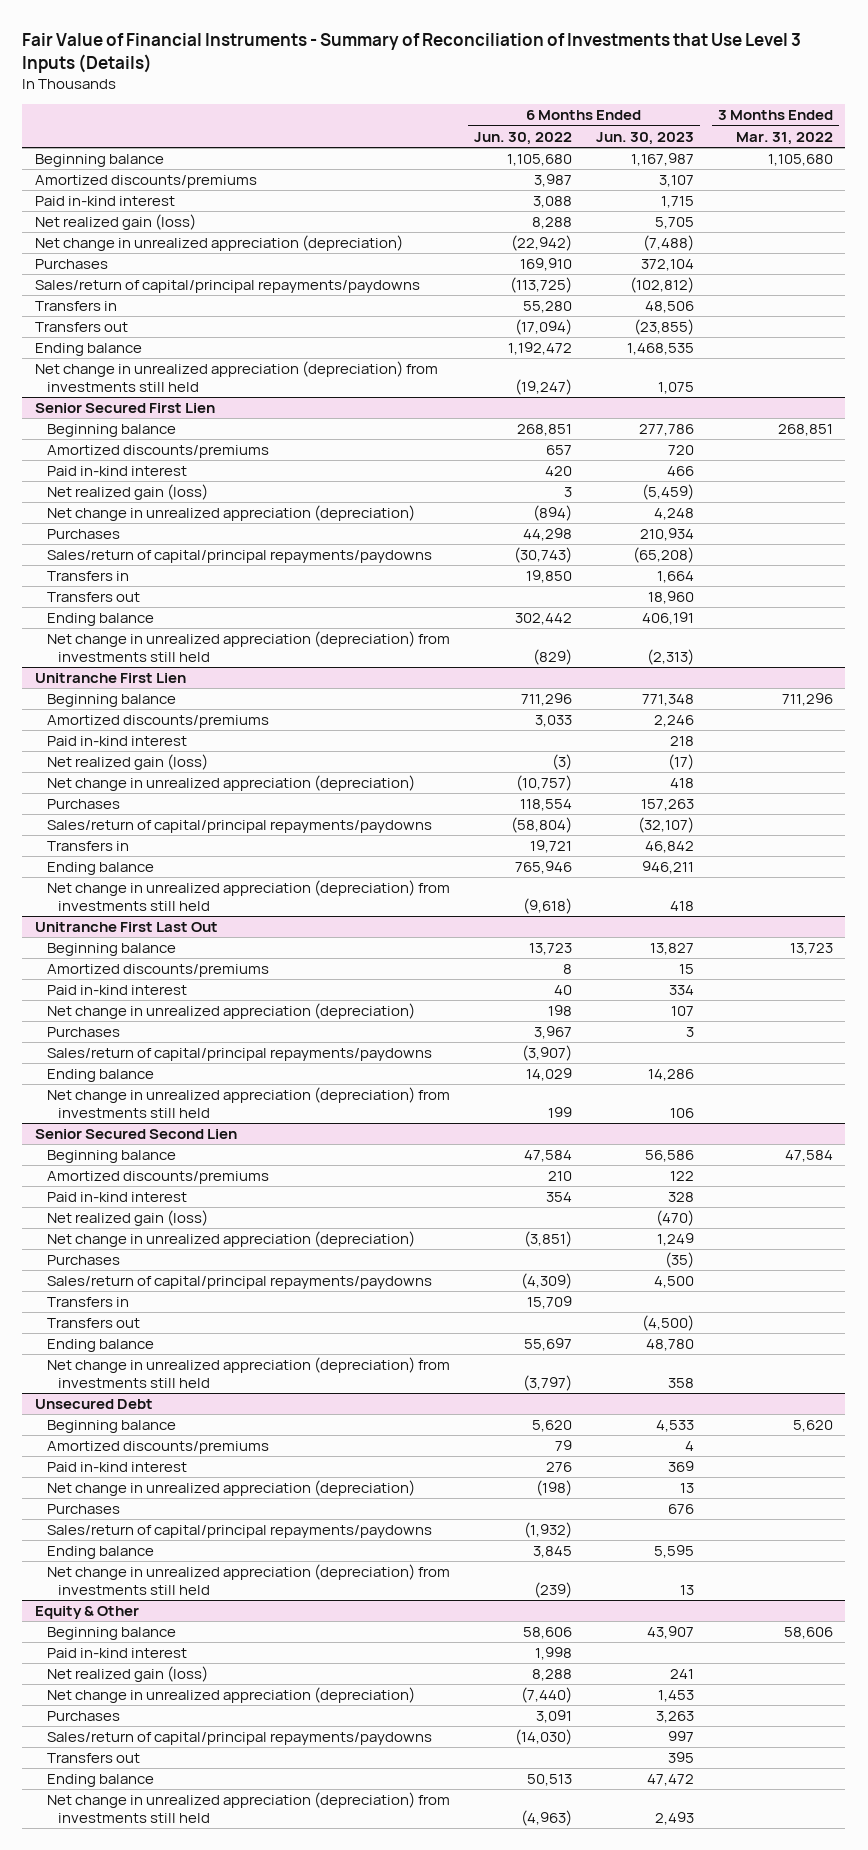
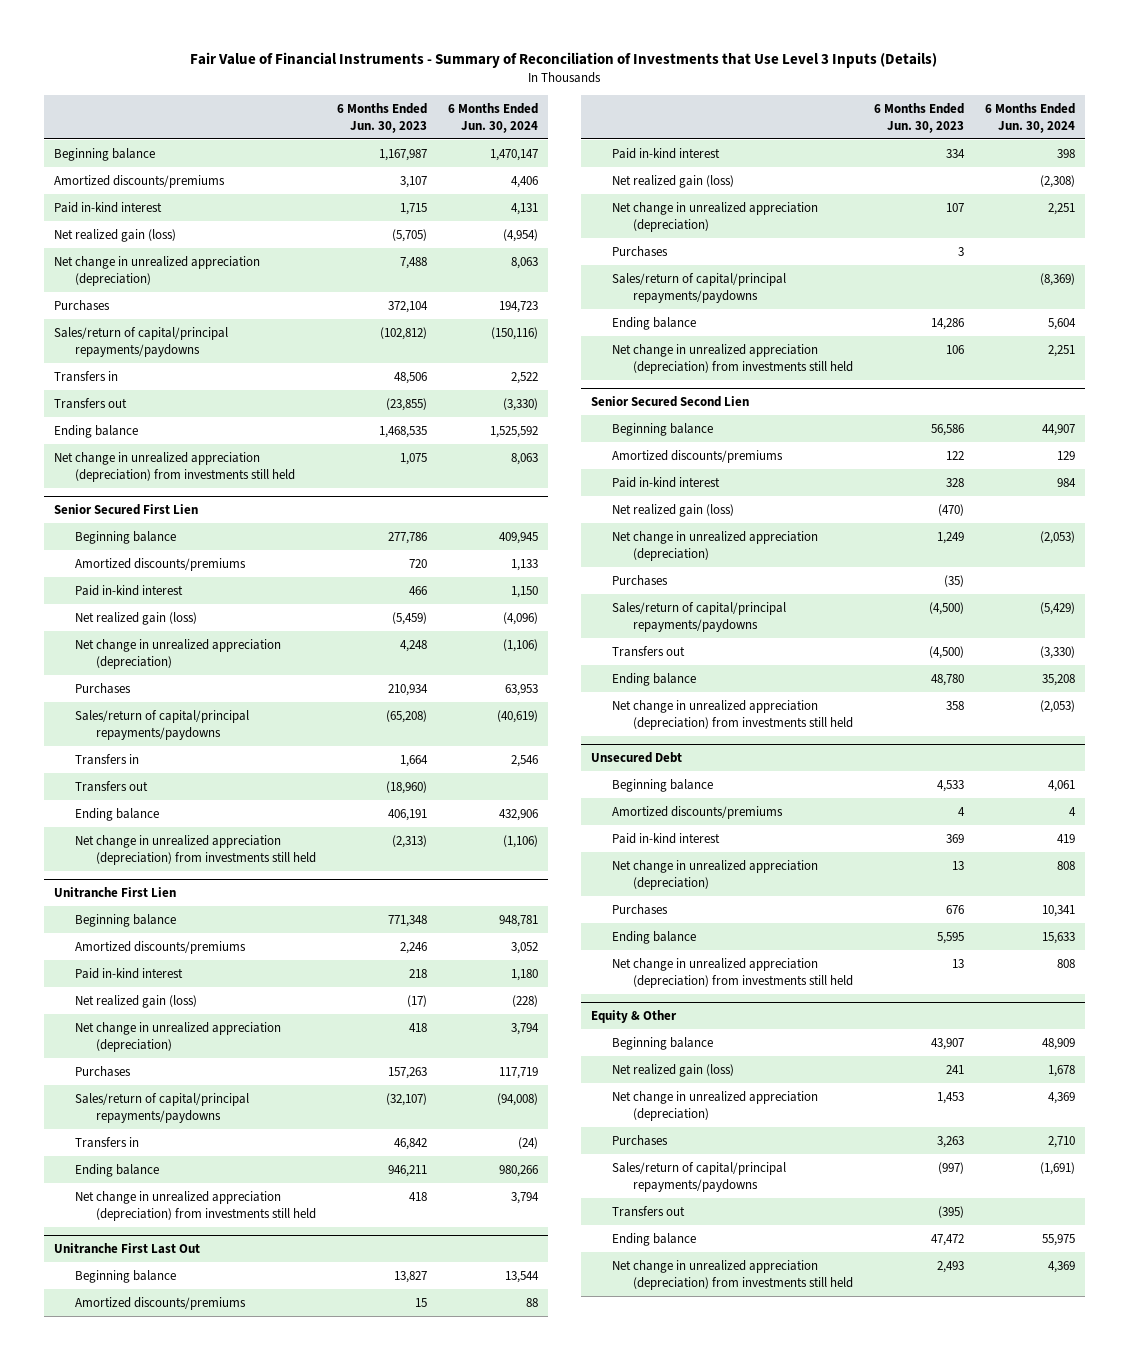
- | 6 Months Ended Jun. 30, 2022 | 6 Months Ended Jun. 30, 2023 | 3 Months Ended Mar. 31, 2022
+ | 6 Months Ended Jun. 30, 2023 | 6 Months Ended Jun. 30, 2024
- Net realized gain (loss) | 8,288 | 5,705 |
- Net change in unrealized appreciation (depreciation) | (22,942) | (7,488) |
+ Net realized gain (loss) | (5,705) | (4,954)
+ Net change in unrealized appreciation (depreciation) | 7,488 | 8,063
@ Senior Secured First Lien
- Transfers out | | 18,960 |
+ Transfers out | (18,960) |
@ Unitranche First Last Out
+ Net realized gain (loss) | | (2,308)
@ Senior Secured Second Lien
- Sales/return of capital/principal repayments/paydowns | (4,309) | 4,500 |
- Transfers in | 15,709 | |
+ Sales/return of capital/principal repayments/paydowns | (4,500) | (5,429)
@ Unsecured Debt
- Sales/return of capital/principal repayments/paydowns | (1,932) | |
@ Equity & Other
- Paid in-kind interest | 1,998 | |
- Sales/return of capital/principal repayments/paydowns | (14,030) | 997 |
- Transfers out | | 395 |
+ Sales/return of capital/principal repayments/paydowns | (997) | (1,691)
+ Transfers out | (395) |

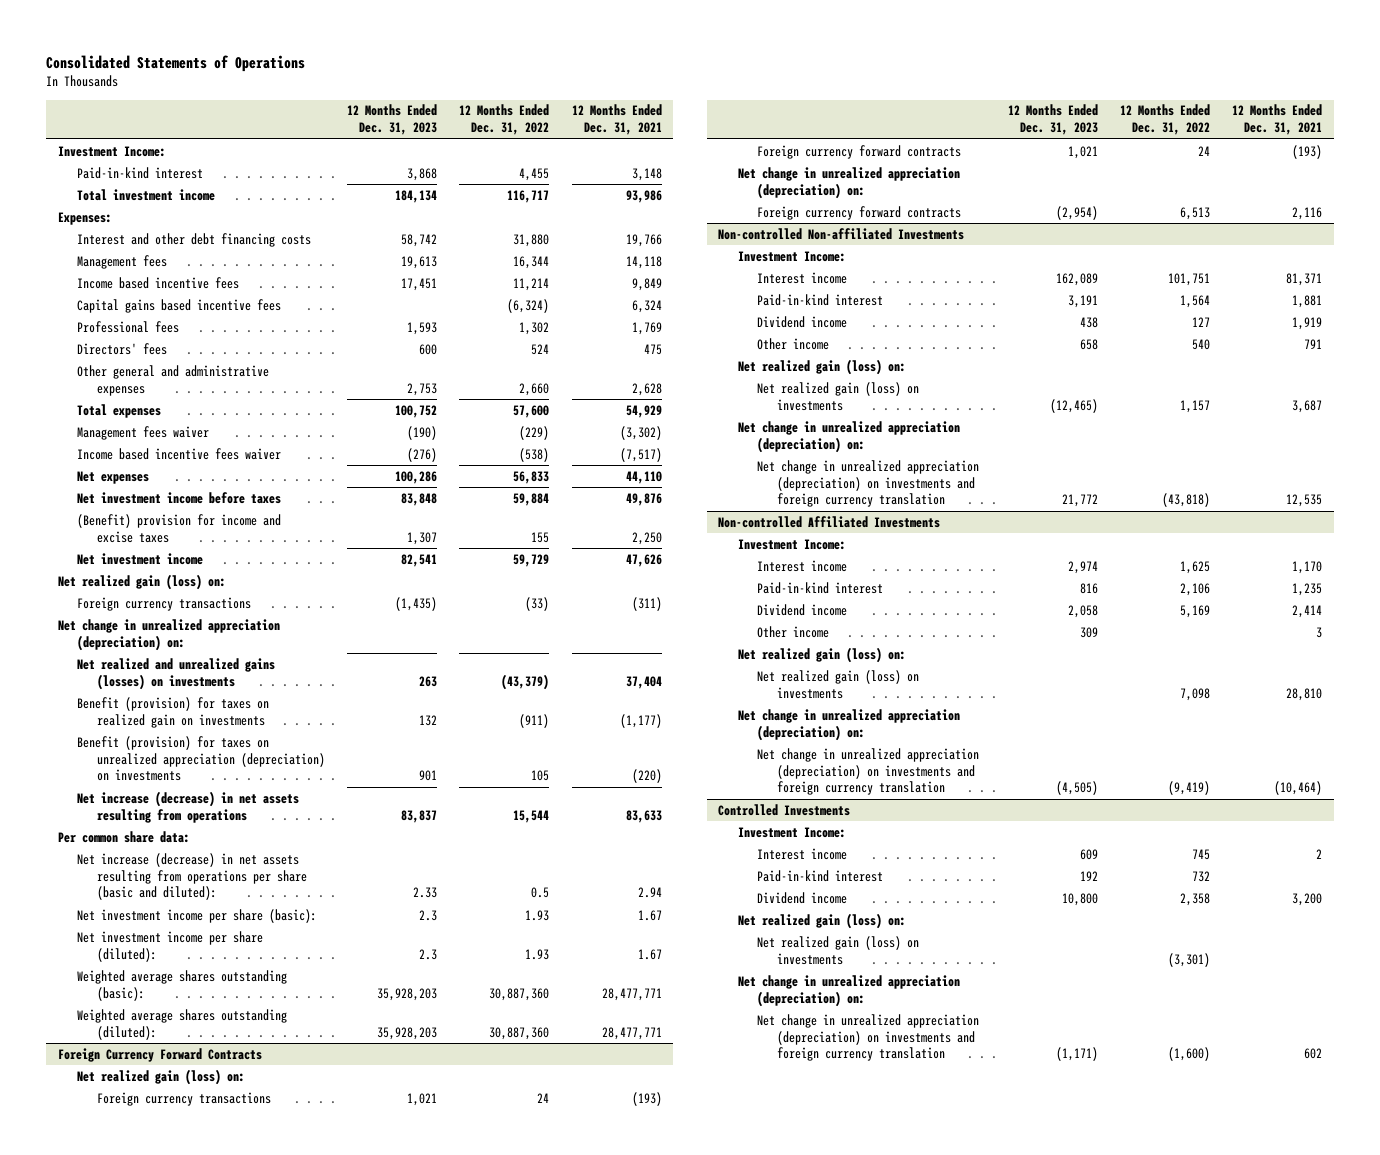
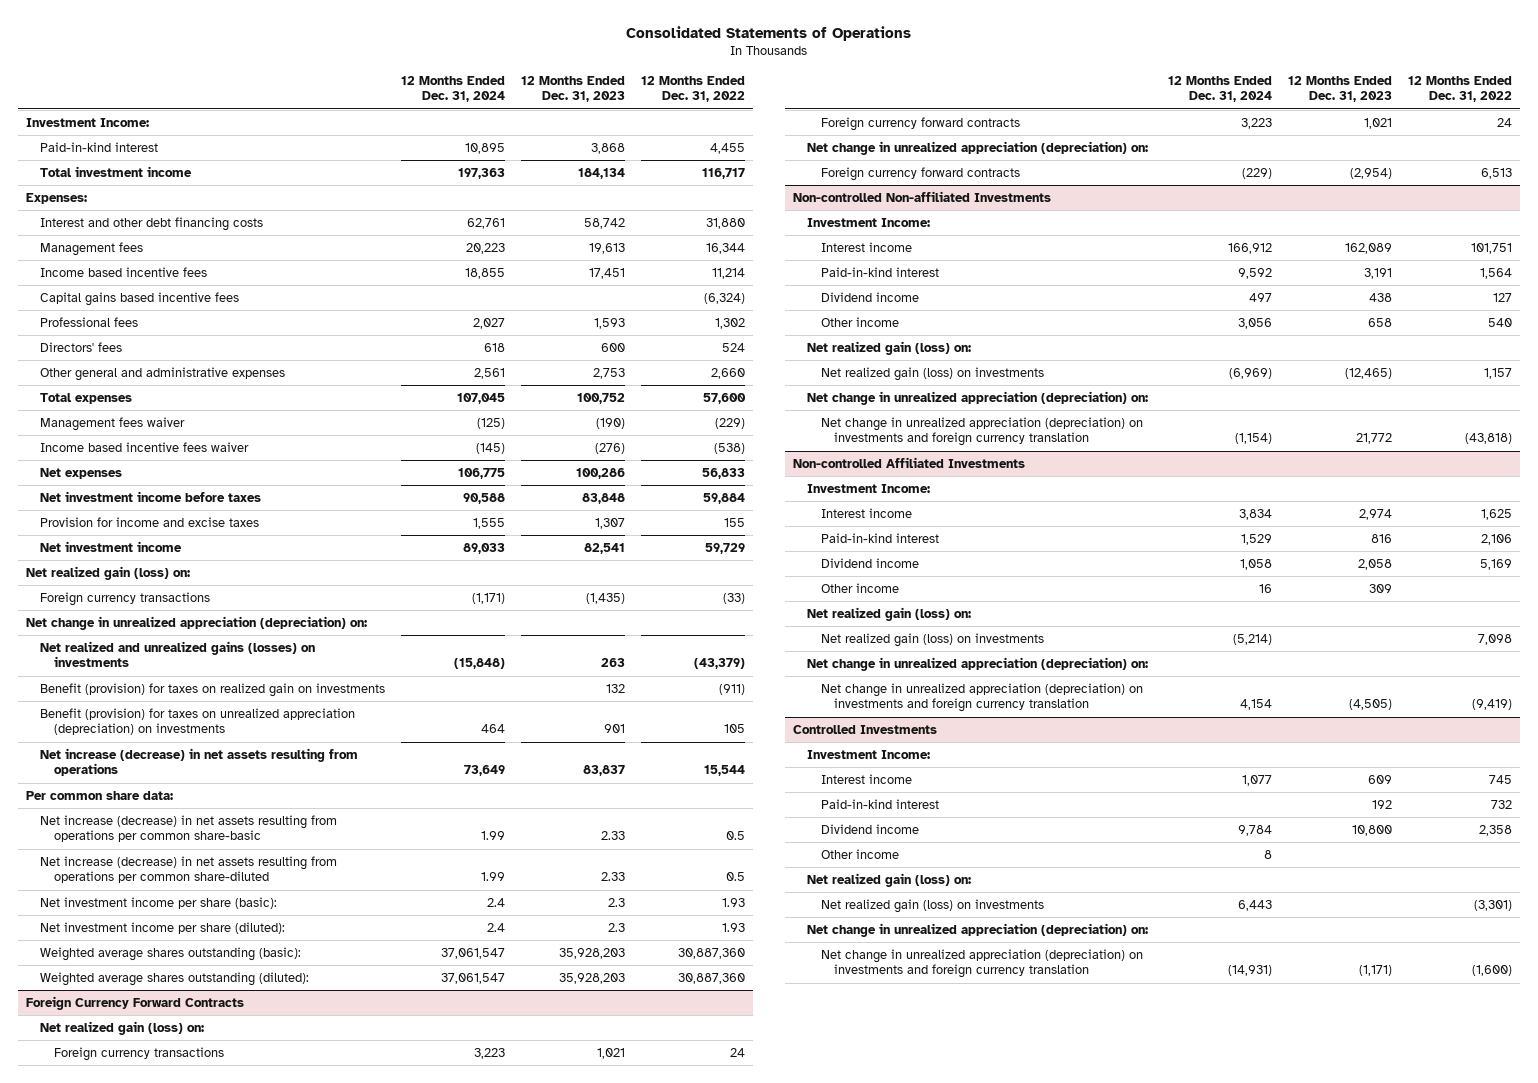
- | 12 Months Ended Dec. 31, 2023 | 12 Months Ended Dec. 31, 2022 | 12 Months Ended Dec. 31, 2021
+ | 12 Months Ended Dec. 31, 2024 | 12 Months Ended Dec. 31, 2023 | 12 Months Ended Dec. 31, 2022
- (Benefit) provision for income and excise taxes | 1,307 | 155 | 2,250
+ Provision for income and excise taxes | 1,555 | 1,307 | 155
- Net increase (decrease) in net assets resulting from operations per share (basic and diluted): | 2.33 | 0.5 | 2.94
+ Net increase (decrease) in net assets resulting from operations per common share-basic | 1.99 | 2.33 | 0.5
+ Net increase (decrease) in net assets resulting from operations per common share-diluted | 1.99 | 2.33 | 0.5
@ Controlled Investments
+ Other income | 8 | |

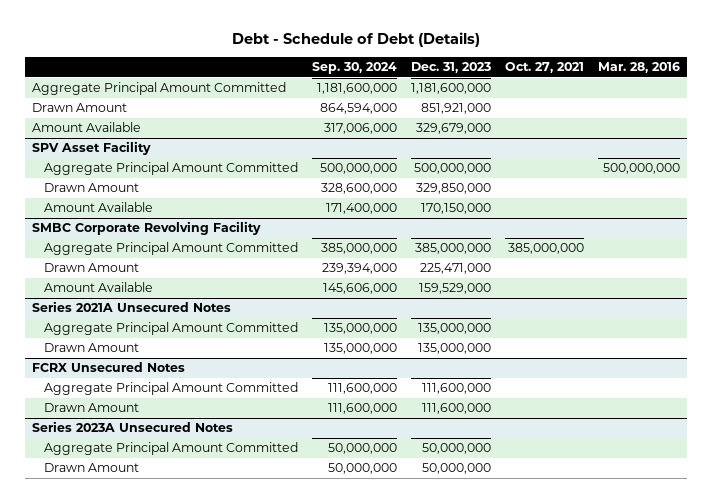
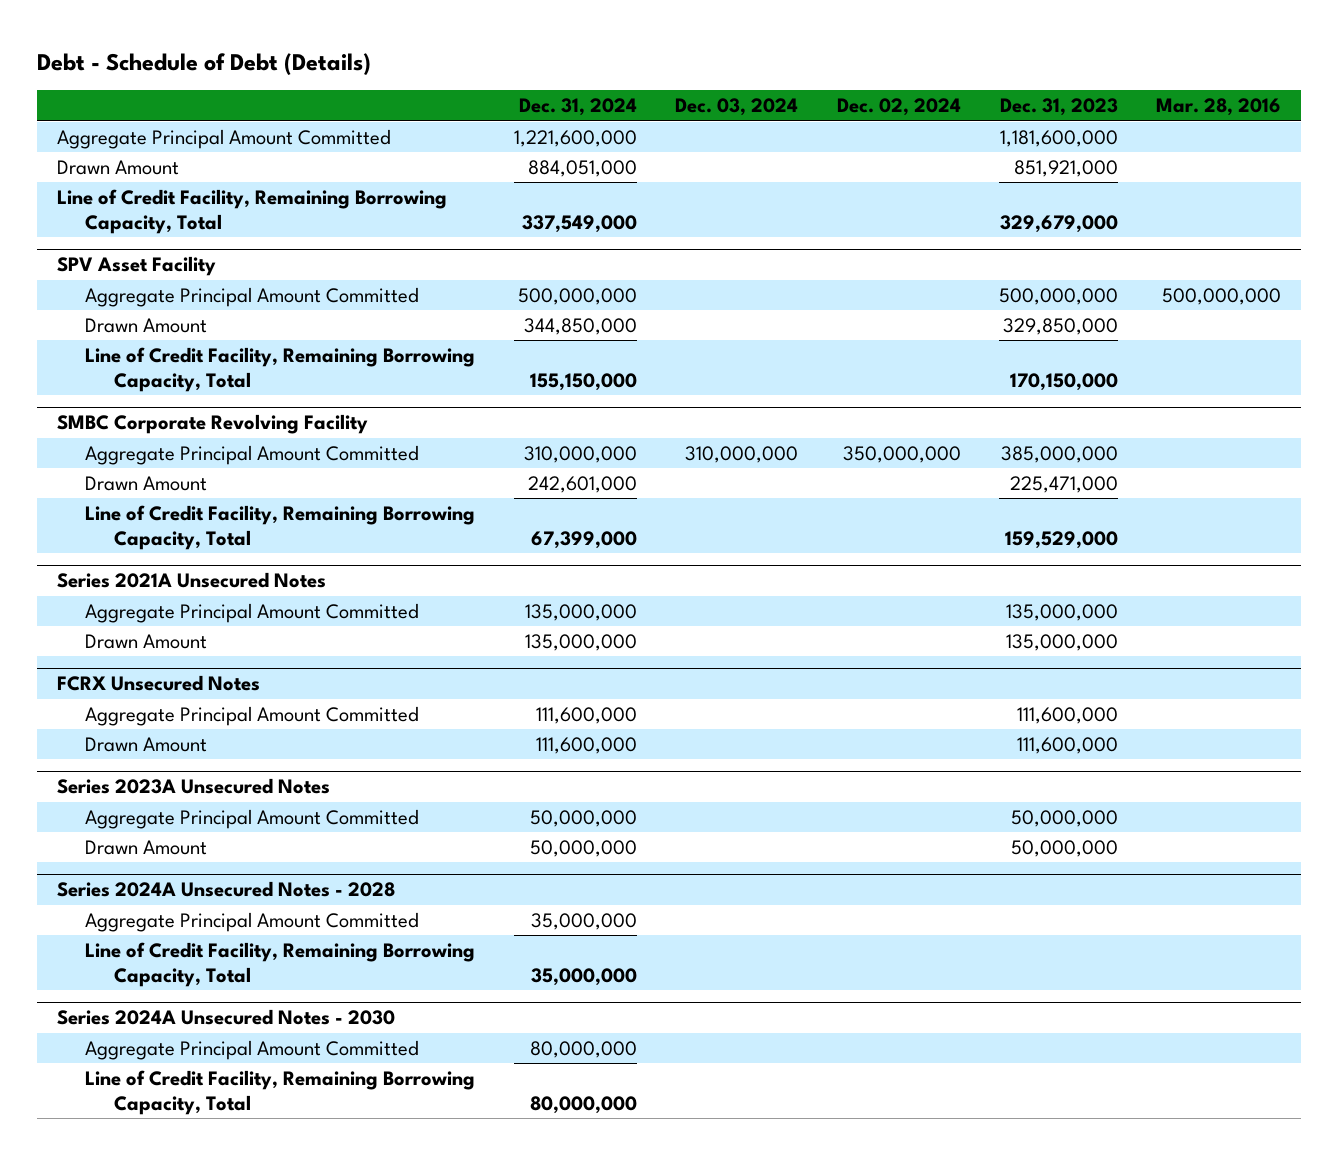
- | Sep. 30, 2024 | Dec. 31, 2023 | Oct. 27, 2021 | Mar. 28, 2016
+ | Dec. 31, 2024 | Dec. 03, 2024 | Dec. 02, 2024 | Dec. 31, 2023 | Mar. 28, 2016
- Amount Available | 317,006,000 | 329,679,000 | |
+ Line of Credit Facility, Remaining Borrowing Capacity, Total | 337,549,000 | | | 329,679,000 |
@ SPV Asset Facility
- Amount Available | 171,400,000 | 170,150,000 | |
+ Line of Credit Facility, Remaining Borrowing Capacity, Total | 155,150,000 | | | 170,150,000 |
@ SMBC Corporate Revolving Facility
- Amount Available | 145,606,000 | 159,529,000 | |
+ Line of Credit Facility, Remaining Borrowing Capacity, Total | 67,399,000 | | | 159,529,000 |
+ Series 2024A Unsecured Notes - 2028
+ Aggregate Principal Amount Committed | 35,000,000 | | | |
+ Line of Credit Facility, Remaining Borrowing Capacity, Total | 35,000,000 | | | |
+ Series 2024A Unsecured Notes - 2030
+ Aggregate Principal Amount Committed | 80,000,000 | | | |
+ Line of Credit Facility, Remaining Borrowing Capacity, Total | 80,000,000 | | | |

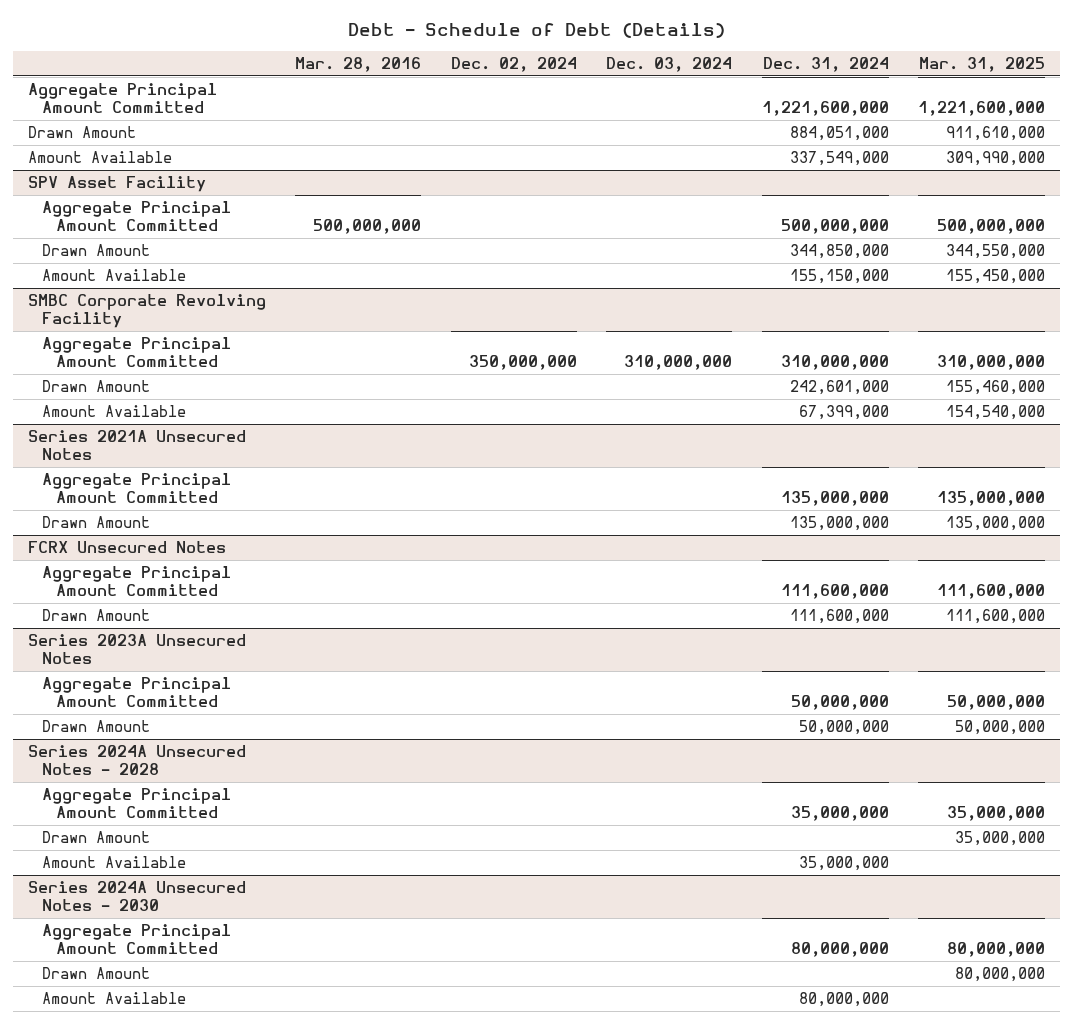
- | Dec. 31, 2024 | Dec. 03, 2024 | Dec. 02, 2024 | Dec. 31, 2023 | Mar. 28, 2016
+ | Mar. 28, 2016 | Dec. 02, 2024 | Dec. 03, 2024 | Dec. 31, 2024 | Mar. 31, 2025
- Line of Credit Facility, Remaining Borrowing Capacity, Total | 337,549,000 | | | 329,679,000 |
+ Amount Available | | | | 337,549,000 | 309,990,000
@ SPV Asset Facility
- Line of Credit Facility, Remaining Borrowing Capacity, Total | 155,150,000 | | | 170,150,000 |
+ Amount Available | | | | 155,150,000 | 155,450,000
@ SMBC Corporate Revolving Facility
- Line of Credit Facility, Remaining Borrowing Capacity, Total | 67,399,000 | | | 159,529,000 |
+ Amount Available | | | | 67,399,000 | 154,540,000
@ Series 2024A Unsecured Notes - 2028
- Line of Credit Facility, Remaining Borrowing Capacity, Total | 35,000,000 | | | |
+ Drawn Amount | | | | | 35,000,000
+ Amount Available | | | | 35,000,000 |
@ Series 2024A Unsecured Notes - 2030
- Line of Credit Facility, Remaining Borrowing Capacity, Total | 80,000,000 | | | |
+ Drawn Amount | | | | | 80,000,000
+ Amount Available | | | | 80,000,000 |

